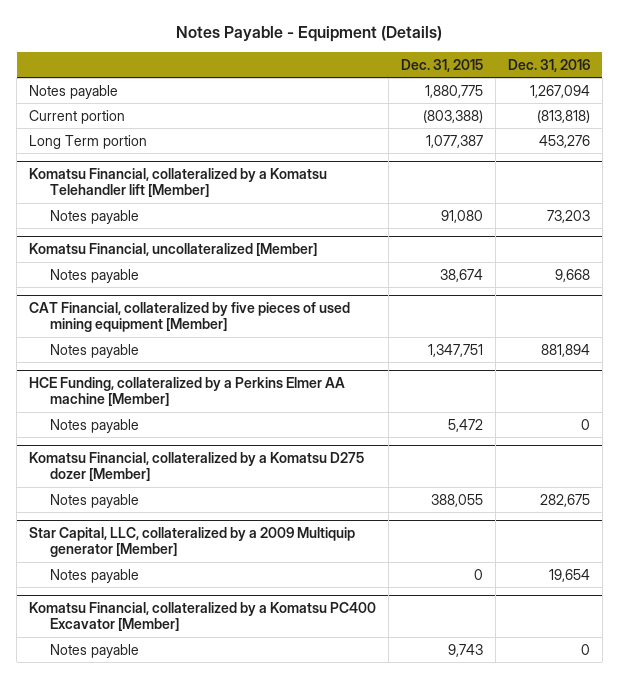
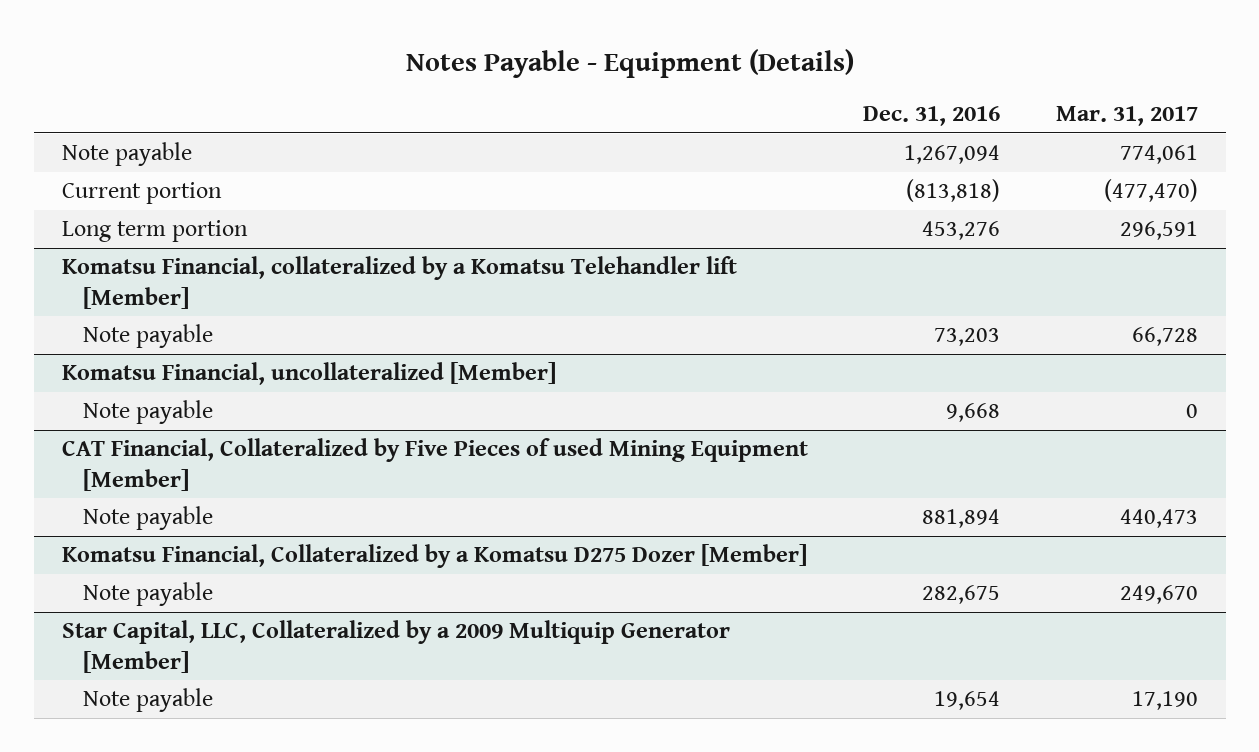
- | Dec. 31, 2015 | Dec. 31, 2016
+ | Dec. 31, 2016 | Mar. 31, 2017
- Notes payable | 1,880,775 | 1,267,094
+ Note payable | 1,267,094 | 774,061
- Long Term portion | 1,077,387 | 453,276
+ Long term portion | 453,276 | 296,591
@ Komatsu Financial, collateralized by a Komatsu Telehandler lift [Member]
- Notes payable | 91,080 | 73,203
+ Note payable | 73,203 | 66,728
@ Komatsu Financial, uncollateralized [Member]
- Notes payable | 38,674 | 9,668
- CAT Financial, collateralized by five pieces of used mining equipment [Member]
- Notes payable | 1,347,751 | 881,894
- HCE Funding, collateralized by a Perkins Elmer AA machine [Member]
- Notes payable | 5,472 | 0
- Komatsu Financial, collateralized by a Komatsu D275 dozer [Member]
- Notes payable | 388,055 | 282,675
- Star Capital, LLC, collateralized by a 2009 Multiquip generator [Member]
- Notes payable | 0 | 19,654
- Komatsu Financial, collateralized by a Komatsu PC400 Excavator [Member]
- Notes payable | 9,743 | 0
@ Komatsu Financial, uncollateralized [Member]
+ Note payable | 9,668 | 0
+ CAT Financial, Collateralized by Five Pieces of used Mining Equipment [Member]
+ Note payable | 881,894 | 440,473
+ Komatsu Financial, Collateralized by a Komatsu D275 Dozer [Member]
+ Note payable | 282,675 | 249,670
+ Star Capital, LLC, Collateralized by a 2009 Multiquip Generator [Member]
+ Note payable | 19,654 | 17,190

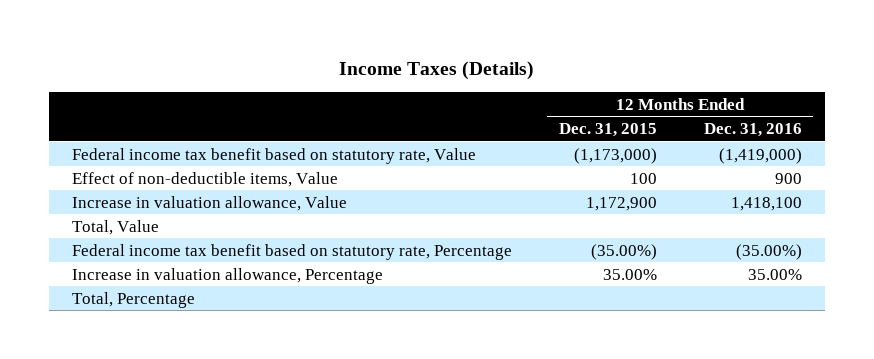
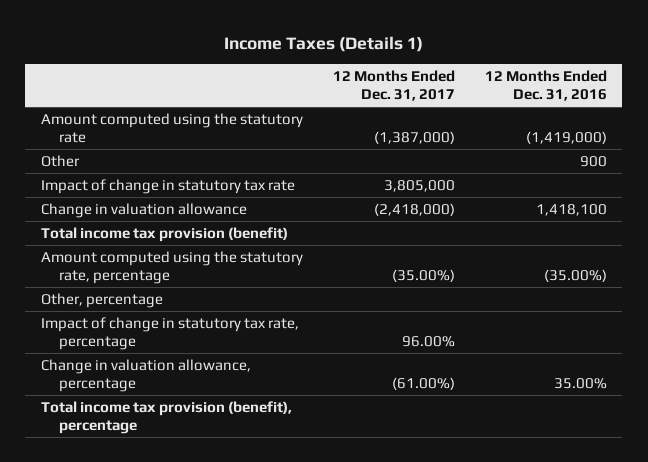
- Income Taxes (Details)
+ Income Taxes (Details 1)
- | 12 Months Ended Dec. 31, 2015 | 12 Months Ended Dec. 31, 2016
+ | 12 Months Ended Dec. 31, 2017 | 12 Months Ended Dec. 31, 2016
- Federal income tax benefit based on statutory rate, Value | (1,173,000) | (1,419,000)
- Effect of non-deductible items, Value | 100 | 900
- Increase in valuation allowance, Value | 1,172,900 | 1,418,100
- Total, Value
- Federal income tax benefit based on statutory rate, Percentage | (35.00%) | (35.00%)
- Increase in valuation allowance, Percentage | 35.00% | 35.00%
- Total, Percentage
+ Amount computed using the statutory rate | (1,387,000) | (1,419,000)
+ Other | | 900
+ Impact of change in statutory tax rate | 3,805,000 |
+ Change in valuation allowance | (2,418,000) | 1,418,100
+ Total income tax provision (benefit)
+ Amount computed using the statutory rate, percentage | (35.00%) | (35.00%)
+ Other, percentage
+ Impact of change in statutory tax rate, percentage | 96.00% |
+ Change in valuation allowance, percentage | (61.00%) | 35.00%
+ Total income tax provision (benefit), percentage

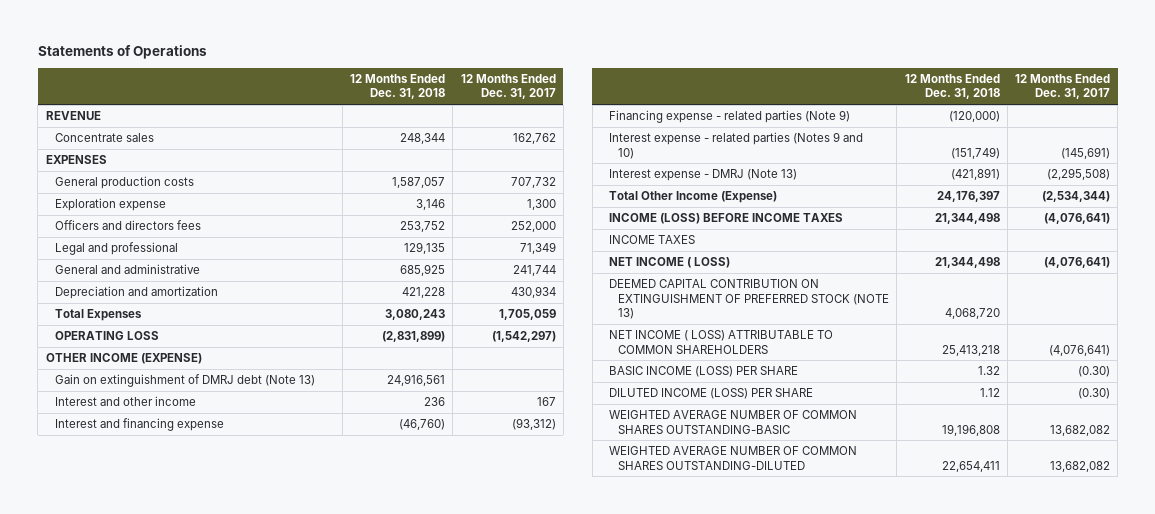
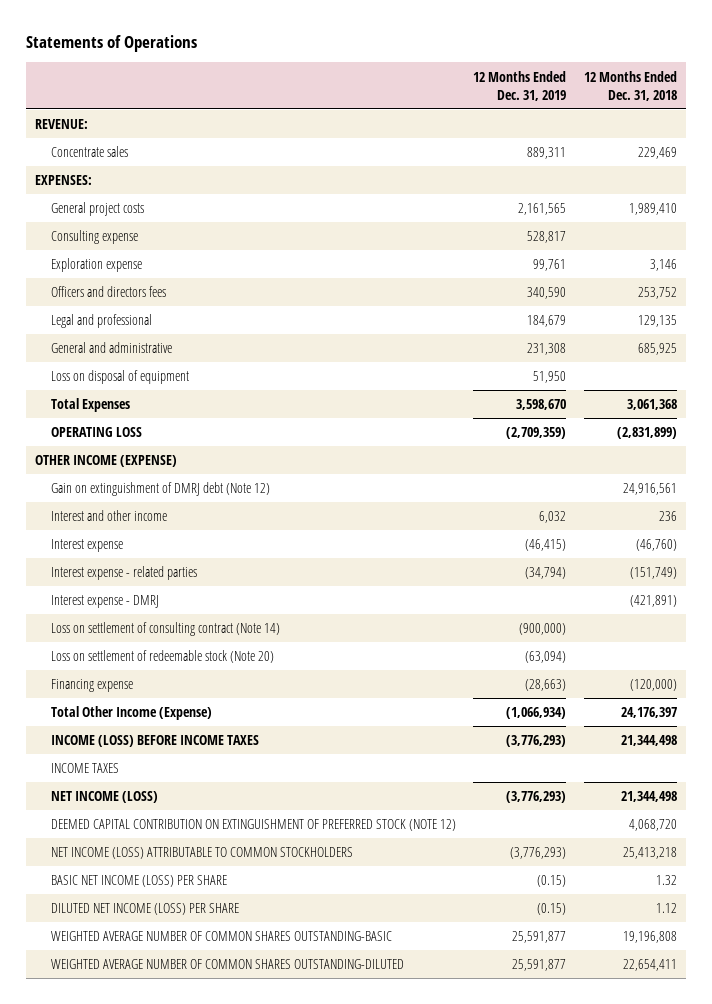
- | 12 Months Ended Dec. 31, 2018 | 12 Months Ended Dec. 31, 2017
+ | 12 Months Ended Dec. 31, 2019 | 12 Months Ended Dec. 31, 2018
- REVENUE
- Concentrate sales | 248,344 | 162,762
- EXPENSES
- General production costs | 1,587,057 | 707,732
+ REVENUE:
+ Concentrate sales | 889,311 | 229,469
+ EXPENSES:
+ General project costs | 2,161,565 | 1,989,410
+ Consulting expense | 528,817 |
- Depreciation and amortization | 421,228 | 430,934
- Total Expenses | 3,080,243 | 1,705,059
+ Loss on disposal of equipment | 51,950 |
+ Total Expenses | 3,598,670 | 3,061,368
- Gain on extinguishment of DMRJ debt (Note 13) | 24,916,561 |
+ Gain on extinguishment of DMRJ debt (Note 12) | | 24,916,561
- Interest and financing expense | (46,760) | (93,312)
- Financing expense - related parties (Note 9) | (120,000) |
- Interest expense - related parties (Notes 9 and 10) | (151,749) | (145,691)
- Interest expense - DMRJ (Note 13) | (421,891) | (2,295,508)
+ Interest expense | (46,415) | (46,760)
+ Interest expense - related parties | (34,794) | (151,749)
+ Interest expense - DMRJ | | (421,891)
+ Loss on settlement of consulting contract (Note 14) | (900,000) |
+ Loss on settlement of redeemable stock (Note 20) | (63,094) |
+ Financing expense | (28,663) | (120,000)
- NET INCOME ( LOSS) | 21,344,498 | (4,076,641)
- DEEMED CAPITAL CONTRIBUTION ON EXTINGUISHMENT OF PREFERRED STOCK (NOTE 13) | 4,068,720 |
- NET INCOME ( LOSS) ATTRIBUTABLE TO COMMON SHAREHOLDERS | 25,413,218 | (4,076,641)
- BASIC INCOME (LOSS) PER SHARE | 1.32 | (0.30)
- DILUTED INCOME (LOSS) PER SHARE | 1.12 | (0.30)
+ NET INCOME (LOSS) | (3,776,293) | 21,344,498
+ DEEMED CAPITAL CONTRIBUTION ON EXTINGUISHMENT OF PREFERRED STOCK (NOTE 12) | | 4,068,720
+ NET INCOME (LOSS) ATTRIBUTABLE TO COMMON STOCKHOLDERS | (3,776,293) | 25,413,218
+ BASIC NET INCOME (LOSS) PER SHARE | (0.15) | 1.32
+ DILUTED NET INCOME (LOSS) PER SHARE | (0.15) | 1.12

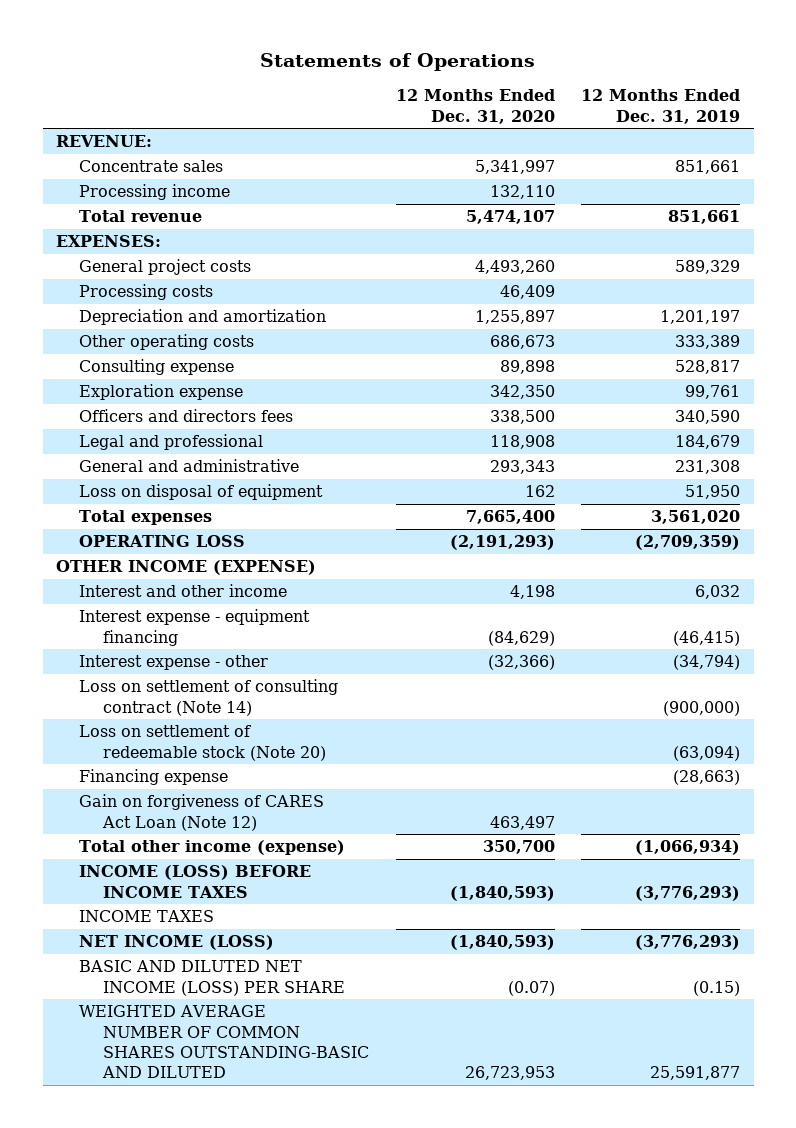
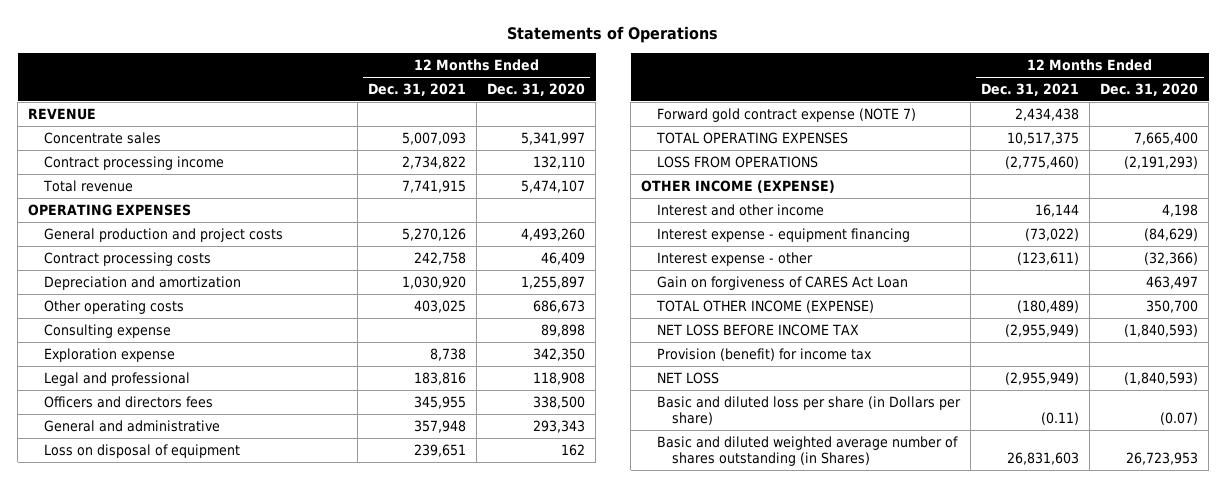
- | 12 Months Ended Dec. 31, 2020 | 12 Months Ended Dec. 31, 2019
+ | 12 Months Ended Dec. 31, 2021 | 12 Months Ended Dec. 31, 2020
- REVENUE:
+ REVENUE
- Processing income | 132,110 |
+ Contract processing income | 2,734,822 | 132,110
- EXPENSES:
- General project costs | 4,493,260 | 589,329
- Processing costs | 46,409 |
+ OPERATING EXPENSES
+ General production and project costs | 5,270,126 | 4,493,260
+ Contract processing costs | 242,758 | 46,409
moved down: Officers and directors fees | 345,955 | 338,500
- Total expenses | 7,665,400 | 3,561,020
- OPERATING LOSS | (2,191,293) | (2,709,359)
+ Forward gold contract expense (NOTE 7) | 2,434,438 |
+ TOTAL OPERATING EXPENSES | 10,517,375 | 7,665,400
+ LOSS FROM OPERATIONS | (2,775,460) | (2,191,293)
- Loss on settlement of consulting contract (Note 14) | | (900,000)
- Loss on settlement of redeemable stock (Note 20) | | (63,094)
- Financing expense | | (28,663)
- Gain on forgiveness of CARES Act Loan (Note 12) | 463,497 |
- Total other income (expense) | 350,700 | (1,066,934)
- INCOME (LOSS) BEFORE INCOME TAXES | (1,840,593) | (3,776,293)
- INCOME TAXES
- NET INCOME (LOSS) | (1,840,593) | (3,776,293)
- BASIC AND DILUTED NET INCOME (LOSS) PER SHARE | (0.07) | (0.15)
- WEIGHTED AVERAGE NUMBER OF COMMON SHARES OUTSTANDING-BASIC AND DILUTED | 26,723,953 | 25,591,877
+ Gain on forgiveness of CARES Act Loan | | 463,497
+ TOTAL OTHER INCOME (EXPENSE) | (180,489) | 350,700
+ NET LOSS BEFORE INCOME TAX | (2,955,949) | (1,840,593)
+ Provision (benefit) for income tax
+ NET LOSS | (2,955,949) | (1,840,593)
+ Basic and diluted loss per share (in Dollars per share) | (0.11) | (0.07)
+ Basic and diluted weighted average number of shares outstanding (in Shares) | 26,831,603 | 26,723,953

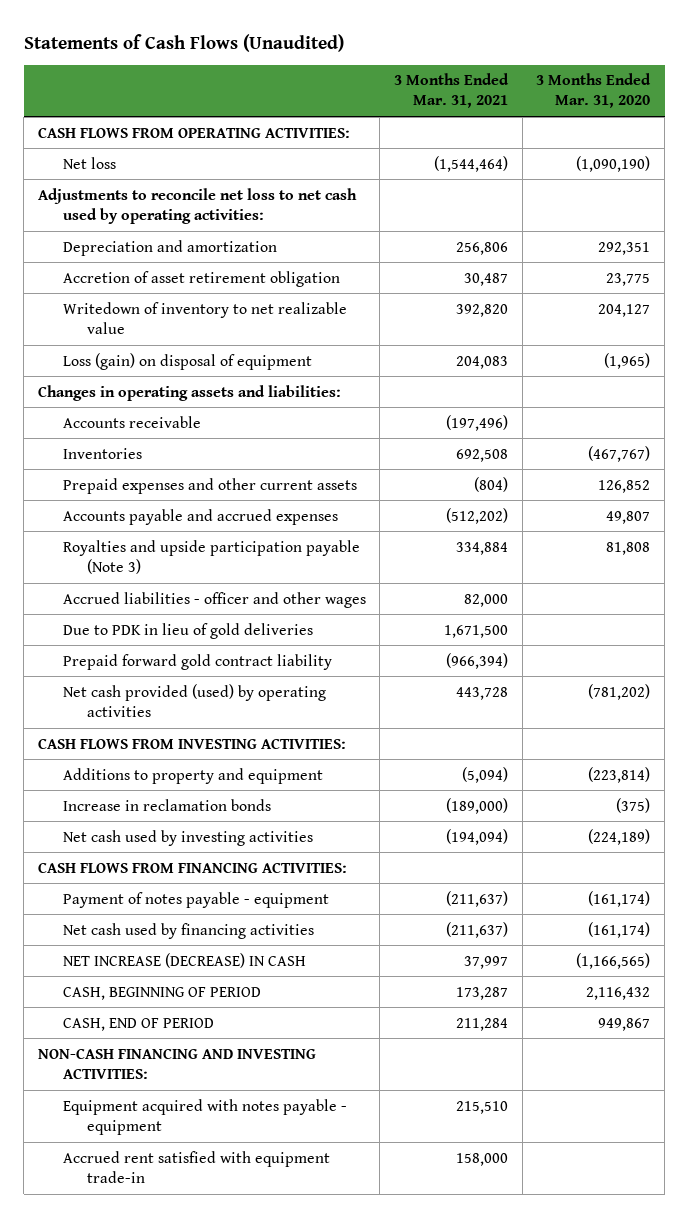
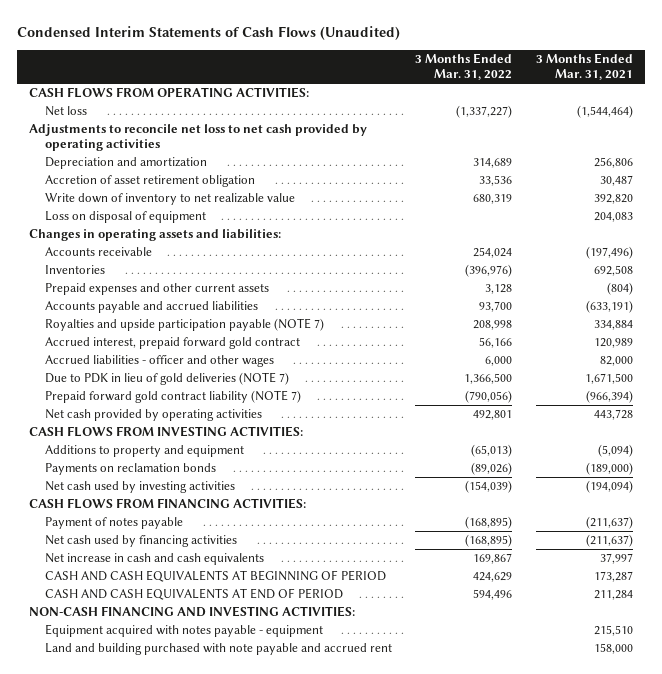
- Statements of Cash Flows (Unaudited)
+ Condensed Interim Statements of Cash Flows (Unaudited)
- | 3 Months Ended Mar. 31, 2021 | 3 Months Ended Mar. 31, 2020
+ | 3 Months Ended Mar. 31, 2022 | 3 Months Ended Mar. 31, 2021
- Adjustments to reconcile net loss to net cash used by operating activities:
+ Adjustments to reconcile net loss to net cash provided by operating activities
- Writedown of inventory to net realizable value | 392,820 | 204,127
- Loss (gain) on disposal of equipment | 204,083 | (1,965)
+ Write down of inventory to net realizable value | 680,319 | 392,820
+ Loss on disposal of equipment | | 204,083
- Accounts payable and accrued expenses | (512,202) | 49,807
- Royalties and upside participation payable (Note 3) | 334,884 | 81,808
+ Accounts payable and accrued liabilities | 93,700 | (633,191)
+ Royalties and upside participation payable (NOTE 7) | 208,998 | 334,884
+ Accrued interest, prepaid forward gold contract | 56,166 | 120,989
- Due to PDK in lieu of gold deliveries | 1,671,500 |
- Prepaid forward gold contract liability | (966,394) |
- Net cash provided (used) by operating activities | 443,728 | (781,202)
+ Due to PDK in lieu of gold deliveries (NOTE 7) | 1,366,500 | 1,671,500
+ Prepaid forward gold contract liability (NOTE 7) | (790,056) | (966,394)
+ Net cash provided by operating activities | 492,801 | 443,728
- Increase in reclamation bonds | (189,000) | (375)
+ Payments on reclamation bonds | (89,026) | (189,000)
- Payment of notes payable - equipment | (211,637) | (161,174)
+ Payment of notes payable | (168,895) | (211,637)
- NET INCREASE (DECREASE) IN CASH | 37,997 | (1,166,565)
- CASH, BEGINNING OF PERIOD | 173,287 | 2,116,432
- CASH, END OF PERIOD | 211,284 | 949,867
+ Net increase in cash and cash equivalents | 169,867 | 37,997
+ CASH AND CASH EQUIVALENTS AT BEGINNING OF PERIOD | 424,629 | 173,287
+ CASH AND CASH EQUIVALENTS AT END OF PERIOD | 594,496 | 211,284
- Accrued rent satisfied with equipment trade-in | 158,000 |
+ Land and building purchased with note payable and accrued rent | | 158,000

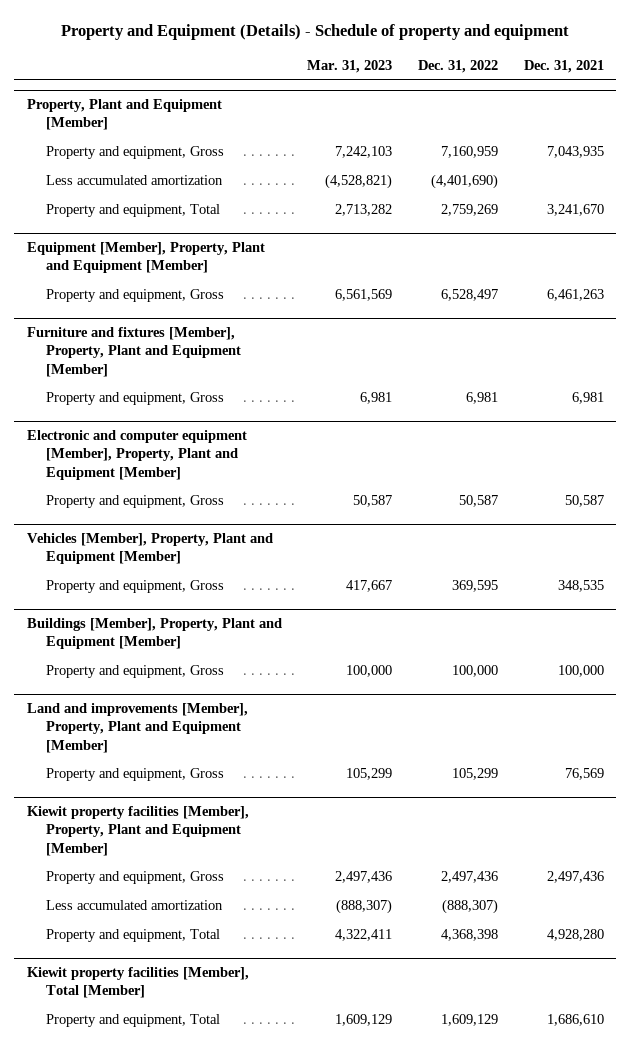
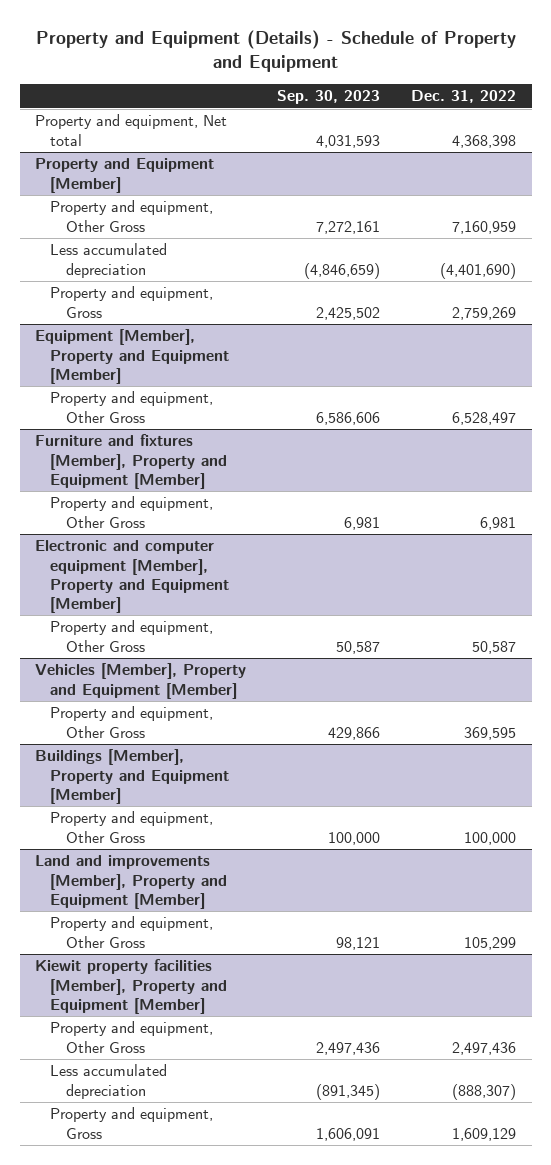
- Property and Equipment (Details) - Schedule of property and equipment
+ Property and Equipment (Details) - Schedule of Property and Equipment
- | Mar. 31, 2023 | Dec. 31, 2022 | Dec. 31, 2021
+ | Sep. 30, 2023 | Dec. 31, 2022
- Property, Plant and Equipment [Member]
- Property and equipment, Gross | 7,242,103 | 7,160,959 | 7,043,935
- Less accumulated amortization | (4,528,821) | (4,401,690) |
- Property and equipment, Total | 2,713,282 | 2,759,269 | 3,241,670
- Equipment [Member], Property, Plant and Equipment [Member]
- Property and equipment, Gross | 6,561,569 | 6,528,497 | 6,461,263
- Furniture and fixtures [Member], Property, Plant and Equipment [Member]
- Property and equipment, Gross | 6,981 | 6,981 | 6,981
- Electronic and computer equipment [Member], Property, Plant and Equipment [Member]
- Property and equipment, Gross | 50,587 | 50,587 | 50,587
- Vehicles [Member], Property, Plant and Equipment [Member]
- Property and equipment, Gross | 417,667 | 369,595 | 348,535
- Buildings [Member], Property, Plant and Equipment [Member]
- Property and equipment, Gross | 100,000 | 100,000 | 100,000
- Land and improvements [Member], Property, Plant and Equipment [Member]
- Property and equipment, Gross | 105,299 | 105,299 | 76,569
- Kiewit property facilities [Member], Property, Plant and Equipment [Member]
- Property and equipment, Gross | 2,497,436 | 2,497,436 | 2,497,436
- Less accumulated amortization | (888,307) | (888,307) |
- Property and equipment, Total | 4,322,411 | 4,368,398 | 4,928,280
- Kiewit property facilities [Member], Total [Member]
- Property and equipment, Total | 1,609,129 | 1,609,129 | 1,686,610
+ Property and equipment, Net total | 4,031,593 | 4,368,398
+ Property and Equipment [Member]
+ Property and equipment, Other Gross | 7,272,161 | 7,160,959
+ Less accumulated depreciation | (4,846,659) | (4,401,690)
+ Property and equipment, Gross | 2,425,502 | 2,759,269
+ Equipment [Member], Property and Equipment [Member]
+ Property and equipment, Other Gross | 6,586,606 | 6,528,497
+ Furniture and fixtures [Member], Property and Equipment [Member]
+ Property and equipment, Other Gross | 6,981 | 6,981
+ Electronic and computer equipment [Member], Property and Equipment [Member]
+ Property and equipment, Other Gross | 50,587 | 50,587
+ Vehicles [Member], Property and Equipment [Member]
+ Property and equipment, Other Gross | 429,866 | 369,595
+ Buildings [Member], Property and Equipment [Member]
+ Property and equipment, Other Gross | 100,000 | 100,000
+ Land and improvements [Member], Property and Equipment [Member]
+ Property and equipment, Other Gross | 98,121 | 105,299
+ Kiewit property facilities [Member], Property and Equipment [Member]
+ Property and equipment, Other Gross | 2,497,436 | 2,497,436
+ Less accumulated depreciation | (891,345) | (888,307)
+ Property and equipment, Gross | 1,606,091 | 1,609,129

